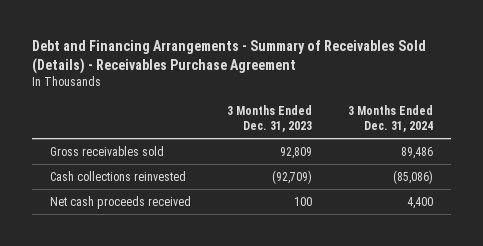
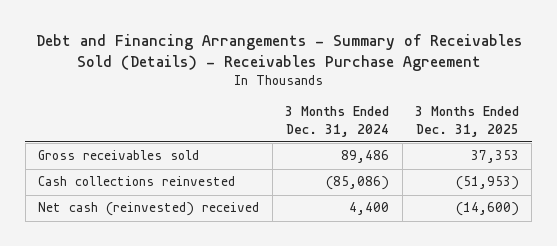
- | 3 Months Ended Dec. 31, 2023 | 3 Months Ended Dec. 31, 2024
+ | 3 Months Ended Dec. 31, 2024 | 3 Months Ended Dec. 31, 2025
- Net cash proceeds received | 100 | 4,400
+ Net cash (reinvested) received | 4,400 | (14,600)

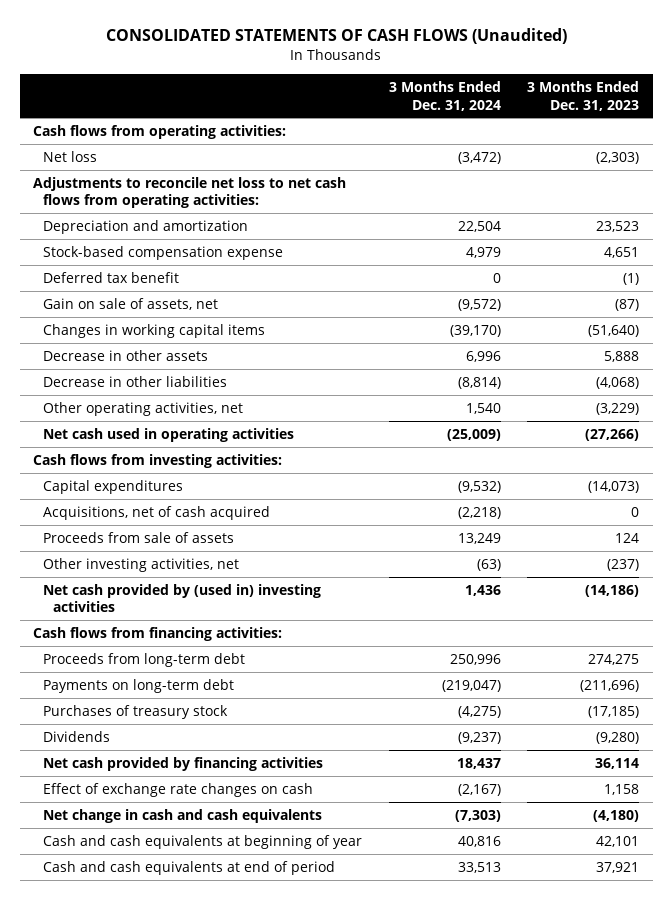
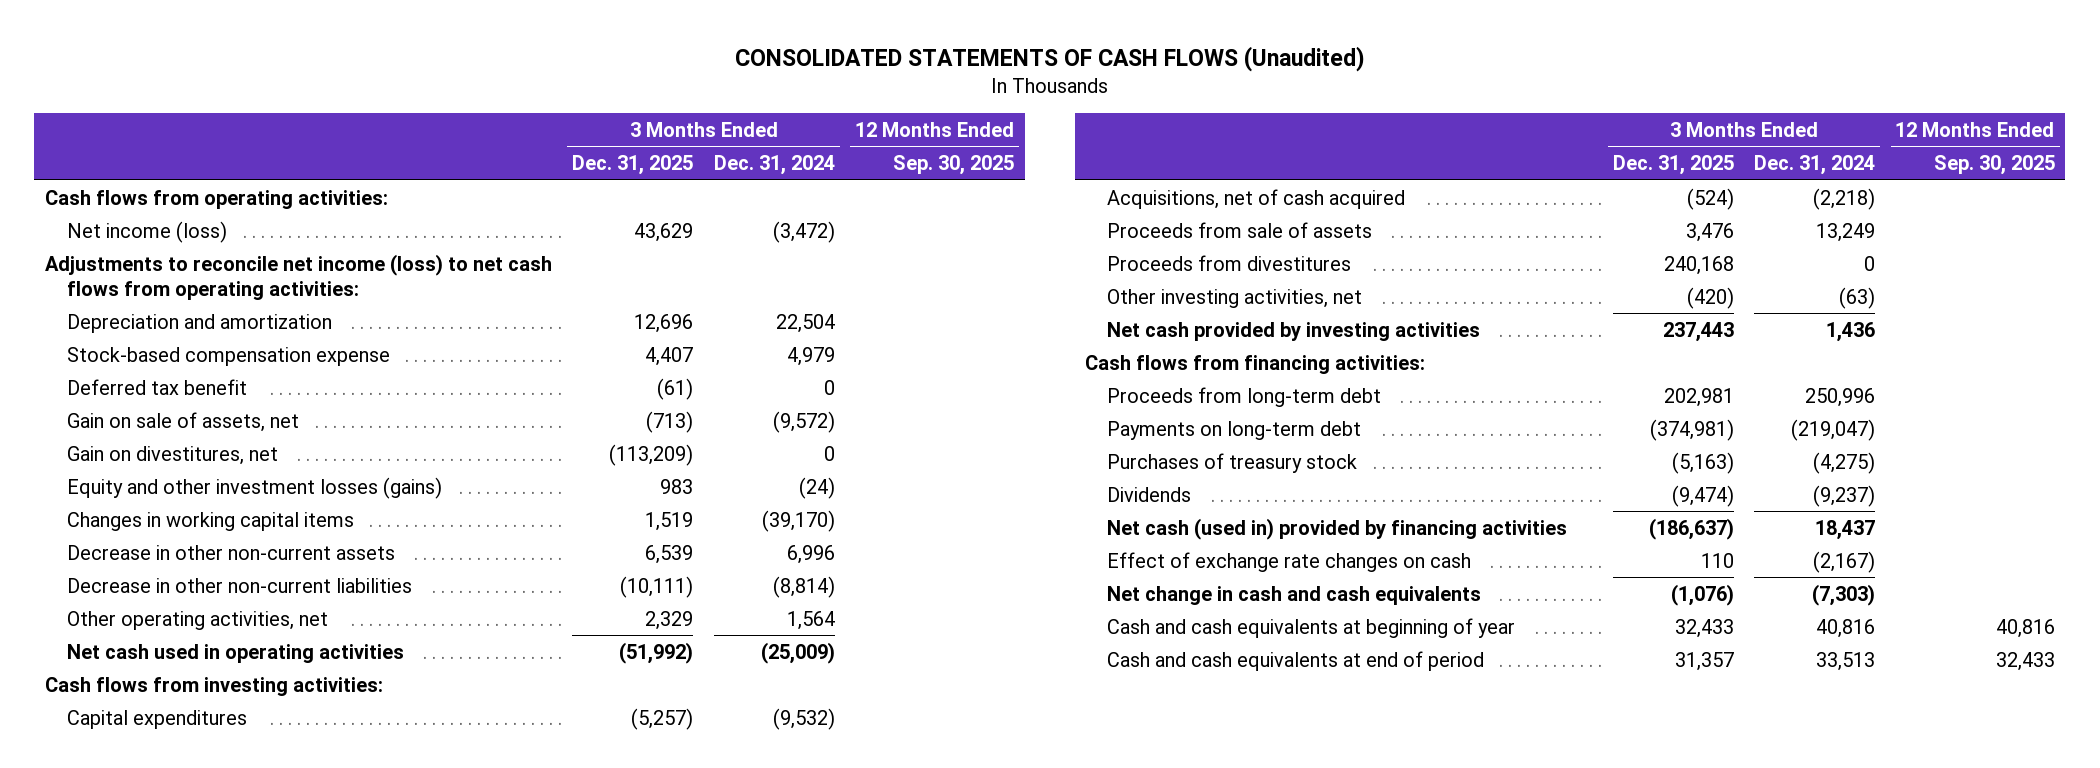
- | 3 Months Ended Dec. 31, 2024 | 3 Months Ended Dec. 31, 2023
+ | 3 Months Ended Dec. 31, 2025 | 3 Months Ended Dec. 31, 2024 | 12 Months Ended Sep. 30, 2025
- Net loss | (3,472) | (2,303)
- Adjustments to reconcile net loss to net cash flows from operating activities:
+ Net income (loss) | 43,629 | (3,472) |
+ Adjustments to reconcile net income (loss) to net cash flows from operating activities:
+ Gain on divestitures, net | (113,209) | 0 |
+ Equity and other investment losses (gains) | 983 | (24) |
- Decrease in other assets | 6,996 | 5,888
- Decrease in other liabilities | (8,814) | (4,068)
- Other operating activities, net | 1,540 | (3,229)
+ Decrease in other non-current assets | 6,539 | 6,996 |
+ Decrease in other non-current liabilities | (10,111) | (8,814) |
+ Other operating activities, net | 2,329 | 1,564 |
+ Proceeds from divestitures | 240,168 | 0 |
- Net cash provided by (used in) investing activities | 1,436 | (14,186)
+ Net cash provided by investing activities | 237,443 | 1,436 |
- Net cash provided by financing activities | 18,437 | 36,114
+ Net cash (used in) provided by financing activities | (186,637) | 18,437 |

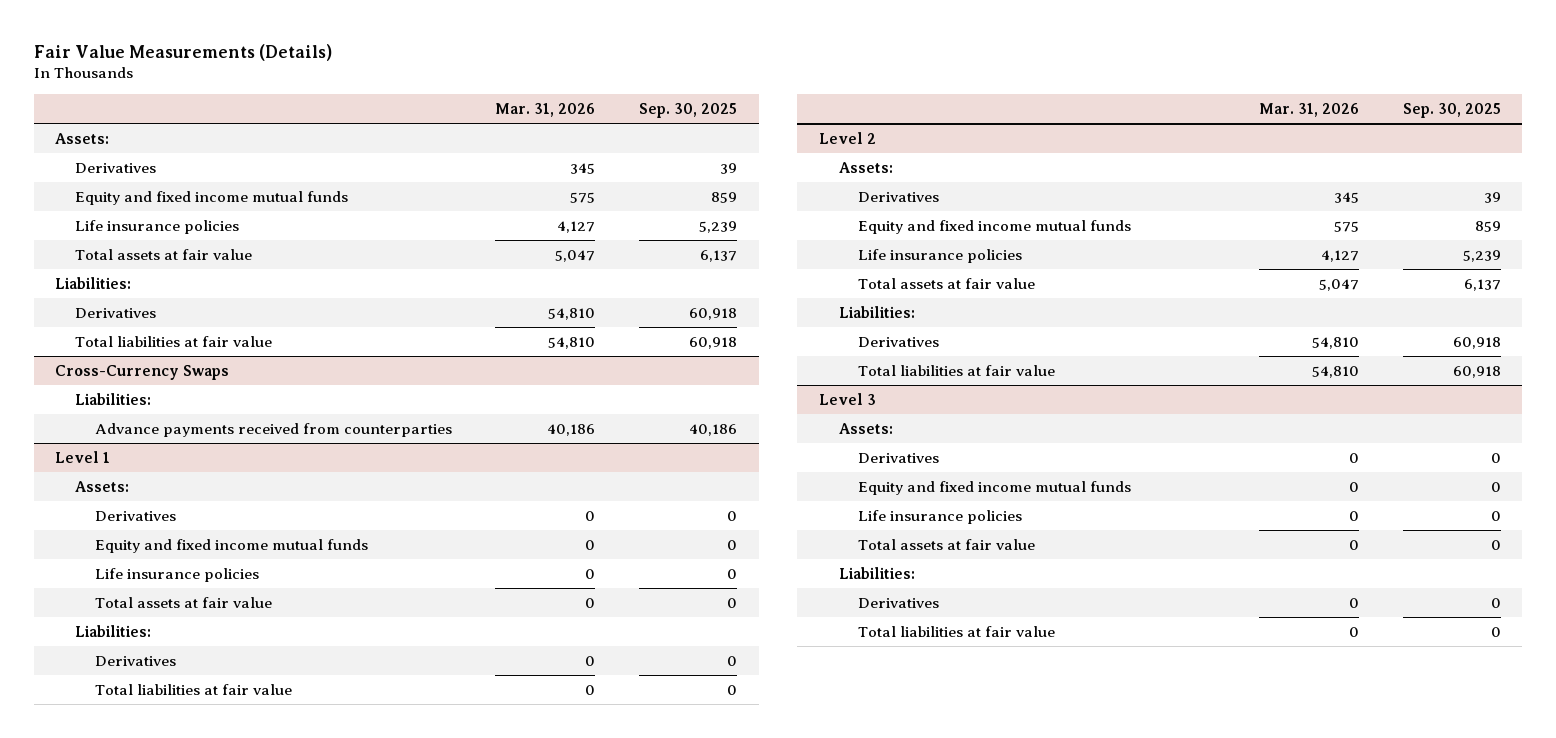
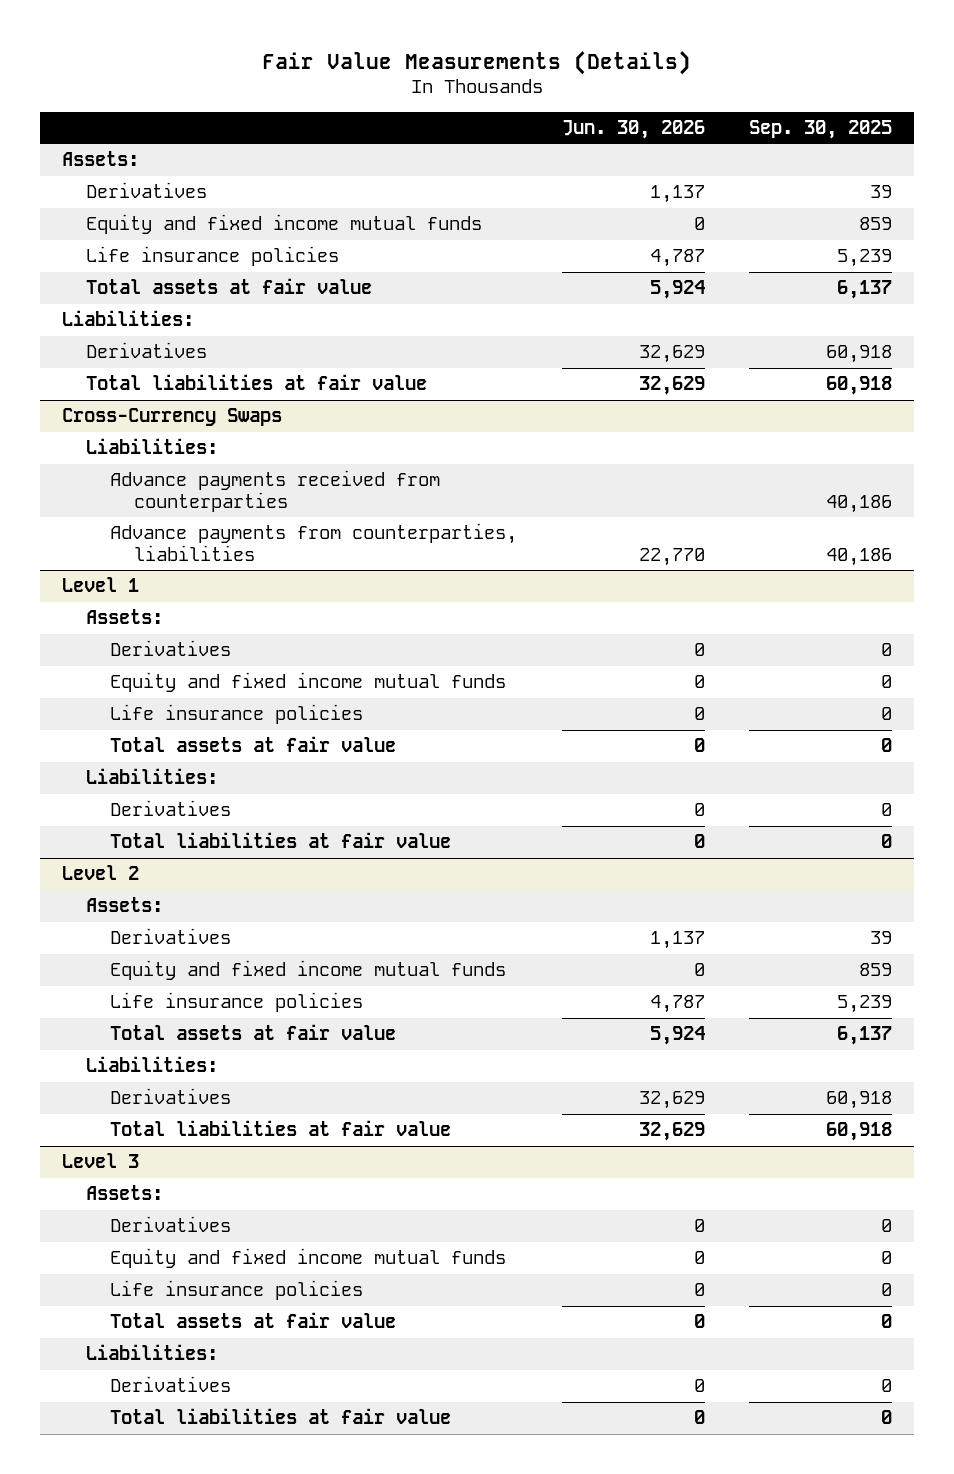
- | Mar. 31, 2026 | Sep. 30, 2025
+ | Jun. 30, 2026 | Sep. 30, 2025
@ Cross-Currency Swaps
+ Advance payments from counterparties, liabilities | 22,770 | 40,186

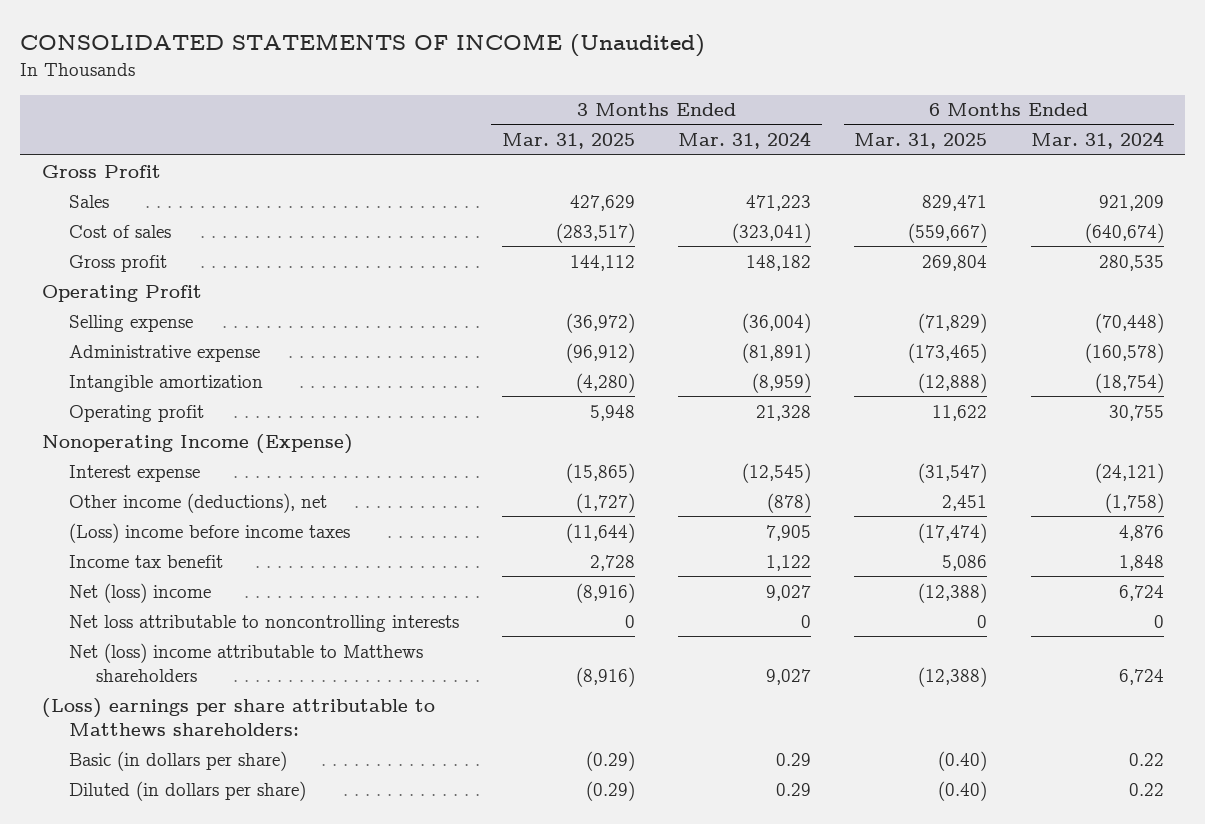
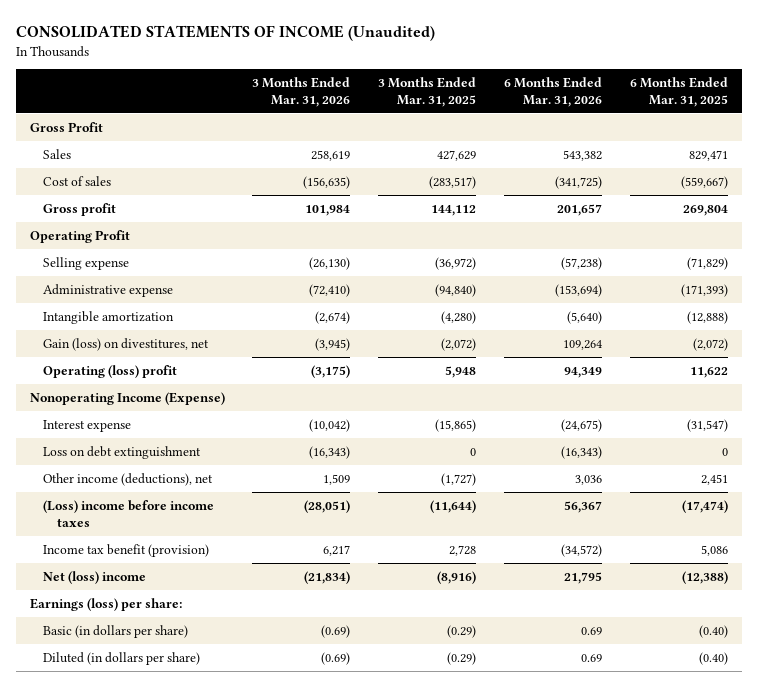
- | 3 Months Ended Mar. 31, 2025 | 3 Months Ended Mar. 31, 2024 | 6 Months Ended Mar. 31, 2025 | 6 Months Ended Mar. 31, 2024
+ | 3 Months Ended Mar. 31, 2026 | 3 Months Ended Mar. 31, 2025 | 6 Months Ended Mar. 31, 2026 | 6 Months Ended Mar. 31, 2025
- Administrative expense | (96,912) | (81,891) | (173,465) | (160,578)
+ Administrative expense | (72,410) | (94,840) | (153,694) | (171,393)
- Operating profit | 5,948 | 21,328 | 11,622 | 30,755
+ Gain (loss) on divestitures, net | (3,945) | (2,072) | 109,264 | (2,072)
+ Operating (loss) profit | (3,175) | 5,948 | 94,349 | 11,622
+ Loss on debt extinguishment | (16,343) | 0 | (16,343) | 0
- Income tax benefit | 2,728 | 1,122 | 5,086 | 1,848
+ Income tax benefit (provision) | 6,217 | 2,728 | (34,572) | 5,086
- Net loss attributable to noncontrolling interests | 0 | 0 | 0 | 0
- Net (loss) income attributable to Matthews shareholders | (8,916) | 9,027 | (12,388) | 6,724
- (Loss) earnings per share attributable to Matthews shareholders:
+ Earnings (loss) per share:

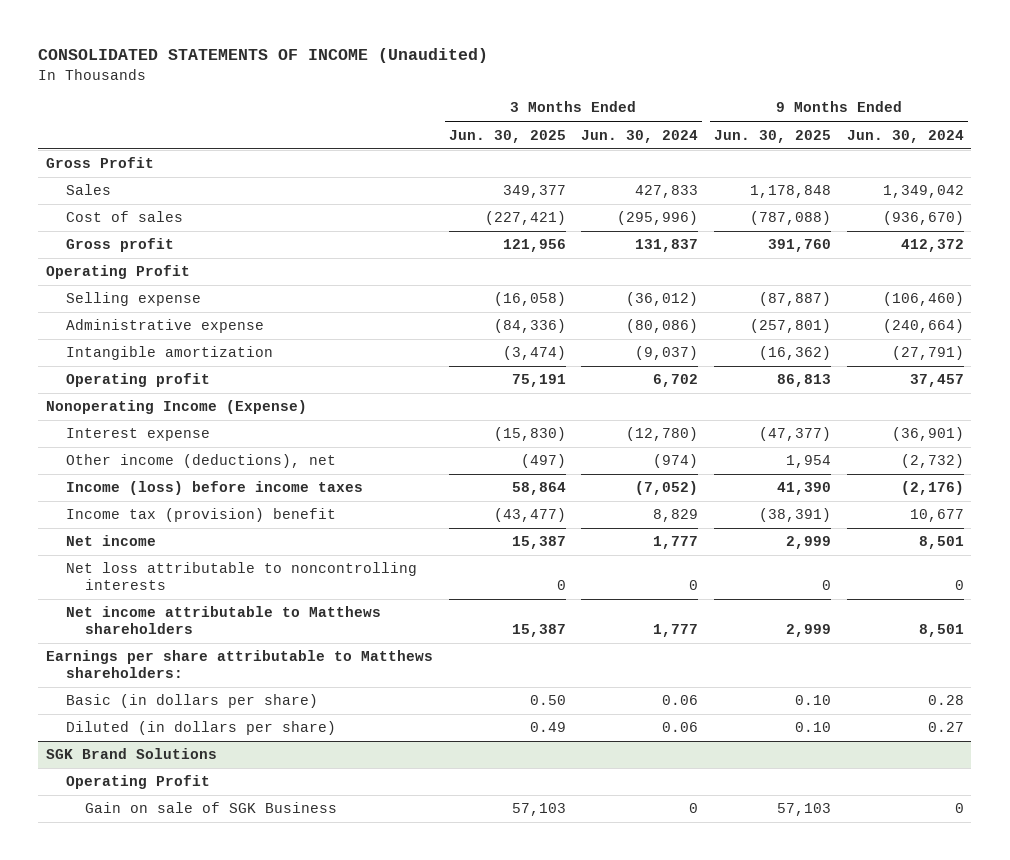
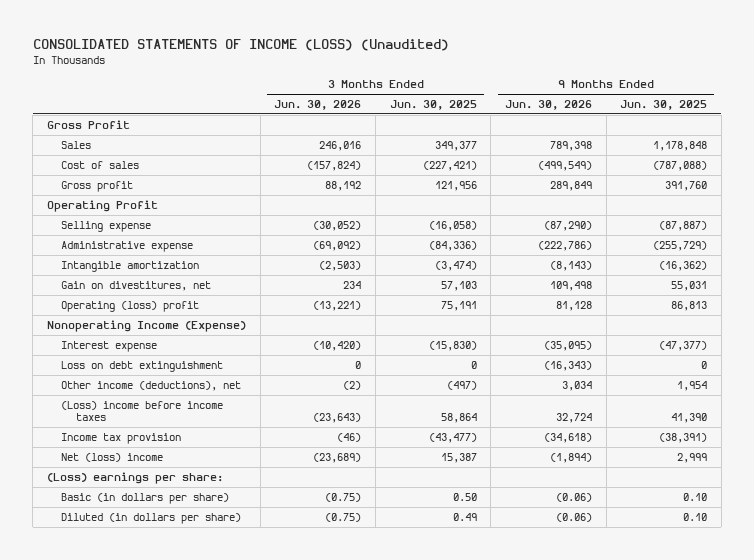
- CONSOLIDATED STATEMENTS OF INCOME (Unaudited)
+ CONSOLIDATED STATEMENTS OF INCOME (LOSS) (Unaudited)
- | 3 Months Ended Jun. 30, 2025 | 3 Months Ended Jun. 30, 2024 | 9 Months Ended Jun. 30, 2025 | 9 Months Ended Jun. 30, 2024
+ | 3 Months Ended Jun. 30, 2026 | 3 Months Ended Jun. 30, 2025 | 9 Months Ended Jun. 30, 2026 | 9 Months Ended Jun. 30, 2025
- Administrative expense | (84,336) | (80,086) | (257,801) | (240,664)
+ Administrative expense | (69,092) | (84,336) | (222,786) | (255,729)
- Operating profit | 75,191 | 6,702 | 86,813 | 37,457
+ Gain on divestitures, net | 234 | 57,103 | 109,498 | 55,031
+ Operating (loss) profit | (13,221) | 75,191 | 81,128 | 86,813
+ Loss on debt extinguishment | 0 | 0 | (16,343) | 0
- Income (loss) before income taxes | 58,864 | (7,052) | 41,390 | (2,176)
- Income tax (provision) benefit | (43,477) | 8,829 | (38,391) | 10,677
- Net income | 15,387 | 1,777 | 2,999 | 8,501
- Net loss attributable to noncontrolling interests | 0 | 0 | 0 | 0
- Net income attributable to Matthews shareholders | 15,387 | 1,777 | 2,999 | 8,501
- Earnings per share attributable to Matthews shareholders:
+ (Loss) income before income taxes | (23,643) | 58,864 | 32,724 | 41,390
+ Income tax provision | (46) | (43,477) | (34,618) | (38,391)
+ Net (loss) income | (23,689) | 15,387 | (1,894) | 2,999
+ (Loss) earnings per share:
- SGK Brand Solutions
- Operating Profit
- Gain on sale of SGK Business | 57,103 | 0 | 57,103 | 0

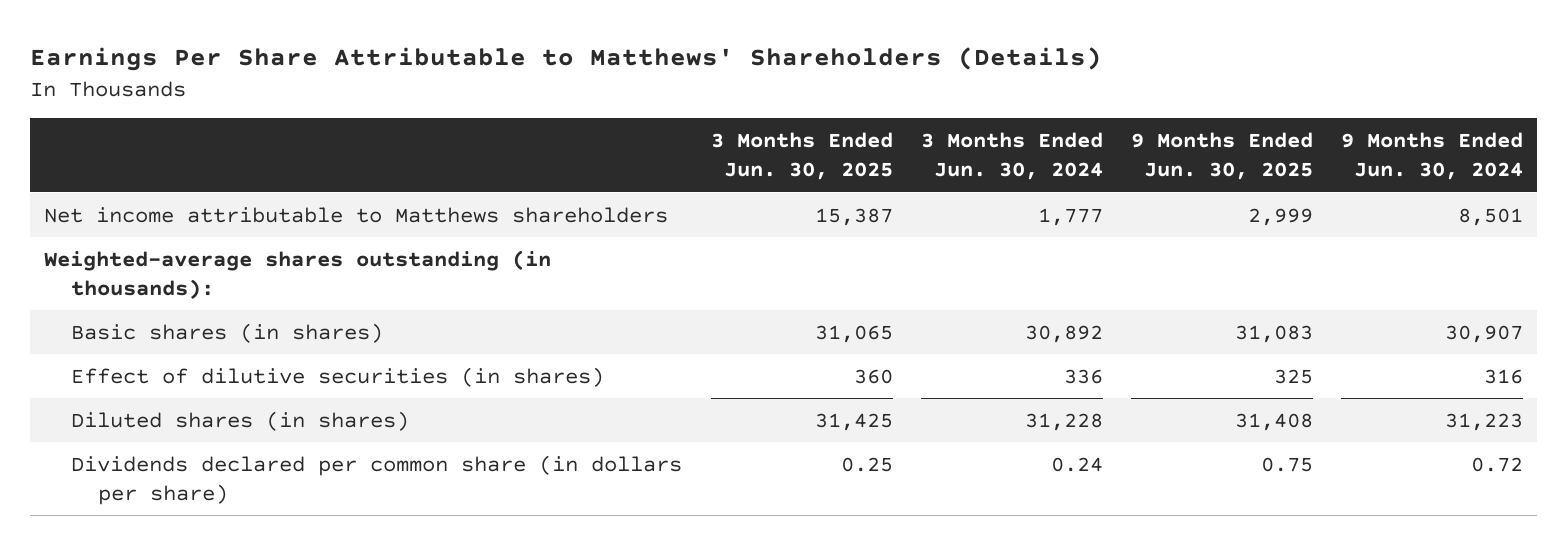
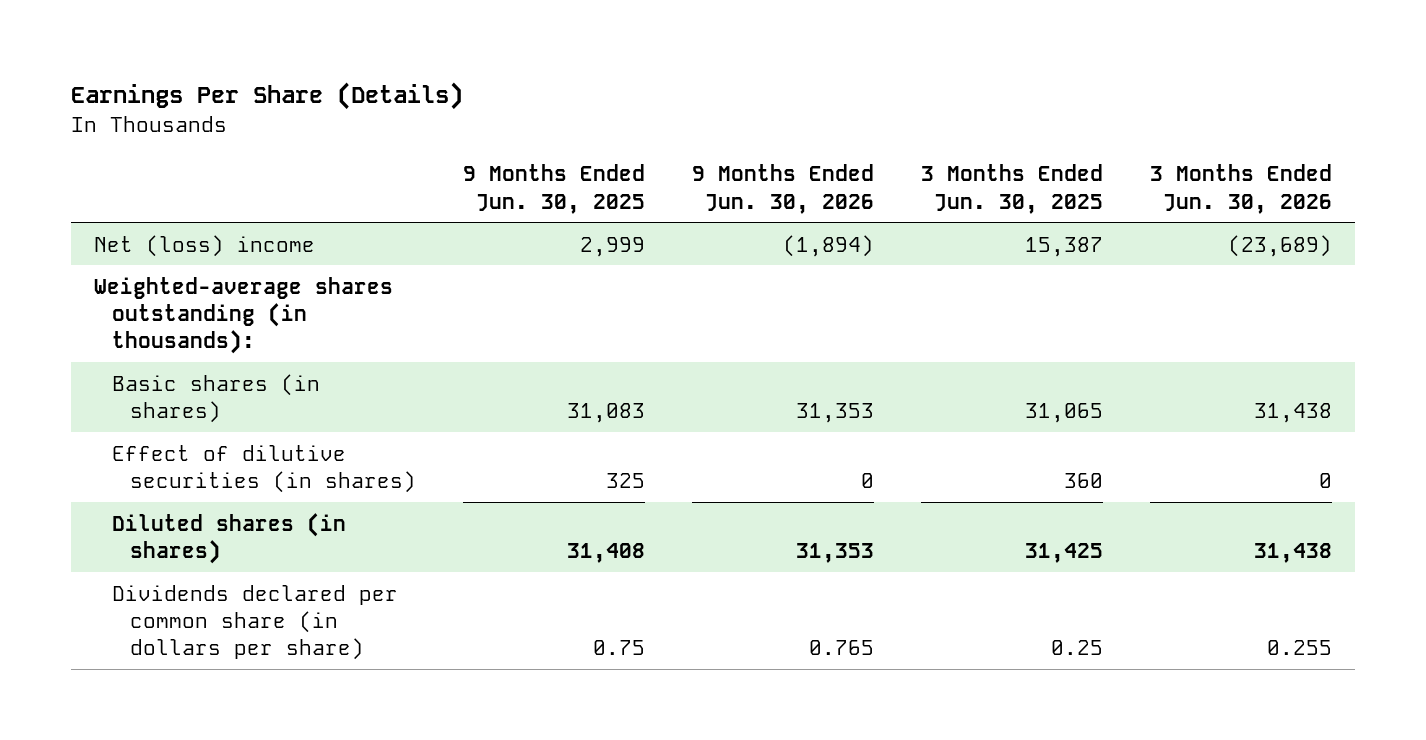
- Earnings Per Share Attributable to Matthews' Shareholders (Details)
+ Earnings Per Share (Details)
- | 3 Months Ended Jun. 30, 2025 | 3 Months Ended Jun. 30, 2024 | 9 Months Ended Jun. 30, 2025 | 9 Months Ended Jun. 30, 2024
+ | 9 Months Ended Jun. 30, 2025 | 9 Months Ended Jun. 30, 2026 | 3 Months Ended Jun. 30, 2025 | 3 Months Ended Jun. 30, 2026
- Net income attributable to Matthews shareholders | 15,387 | 1,777 | 2,999 | 8,501
+ Net (loss) income | 2,999 | (1,894) | 15,387 | (23,689)

